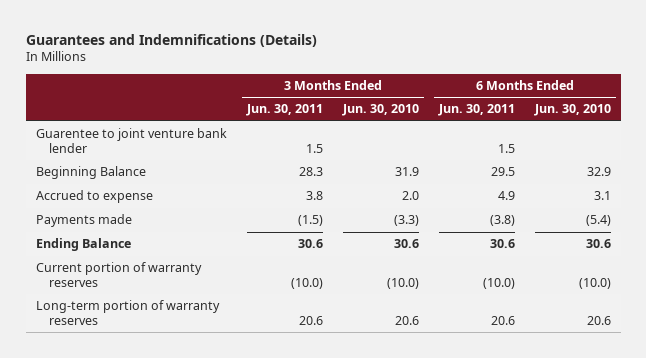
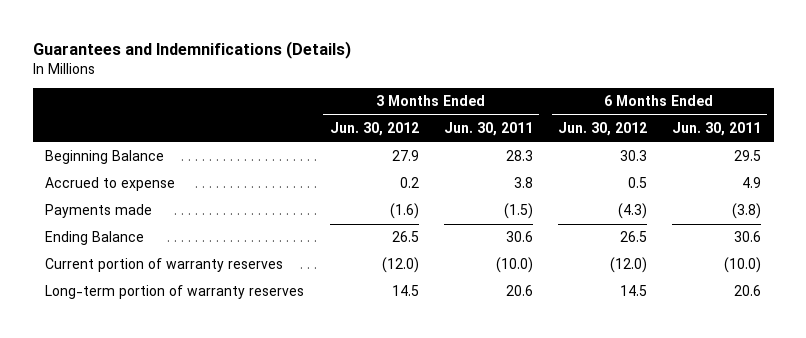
- | 3 Months Ended Jun. 30, 2011 | 3 Months Ended Jun. 30, 2010 | 6 Months Ended Jun. 30, 2011 | 6 Months Ended Jun. 30, 2010
+ | 3 Months Ended Jun. 30, 2012 | 3 Months Ended Jun. 30, 2011 | 6 Months Ended Jun. 30, 2012 | 6 Months Ended Jun. 30, 2011
- Guarentee to joint venture bank lender | 1.5 | | 1.5 |

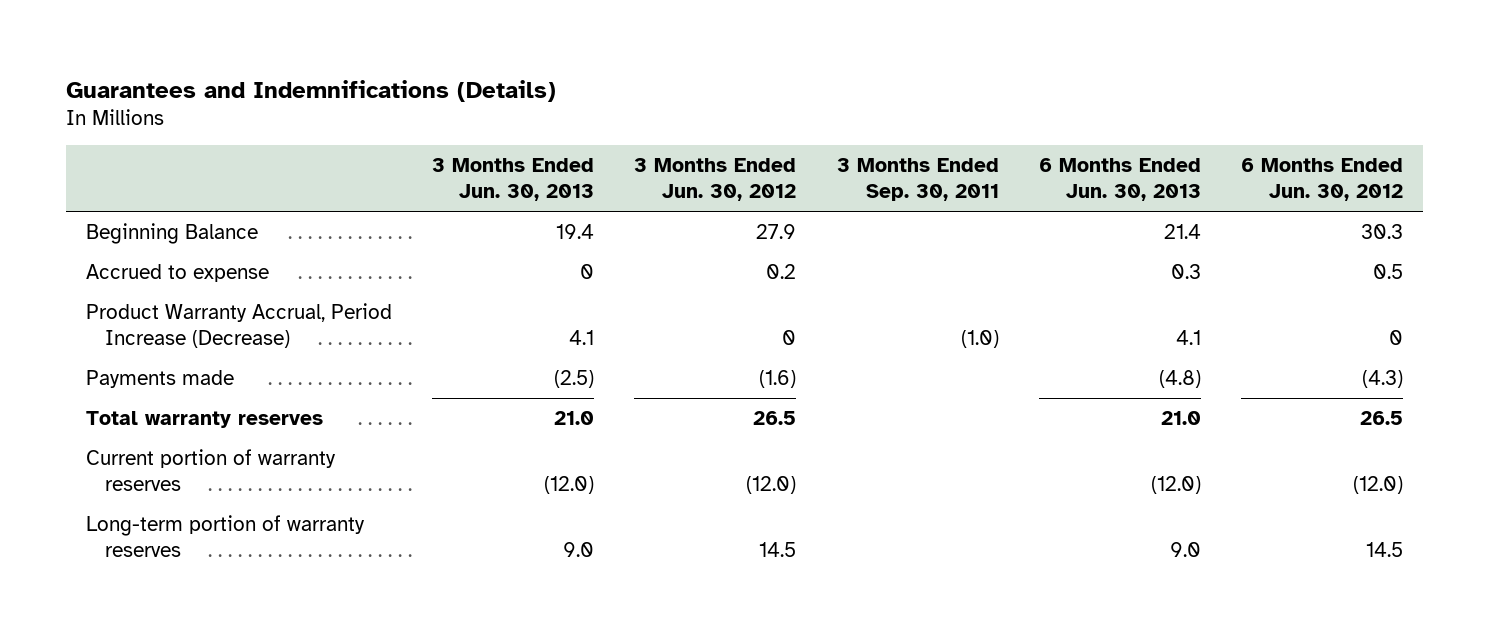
- | 3 Months Ended Jun. 30, 2012 | 3 Months Ended Jun. 30, 2011 | 6 Months Ended Jun. 30, 2012 | 6 Months Ended Jun. 30, 2011
+ | 3 Months Ended Jun. 30, 2013 | 3 Months Ended Jun. 30, 2012 | 3 Months Ended Sep. 30, 2011 | 6 Months Ended Jun. 30, 2013 | 6 Months Ended Jun. 30, 2012
+ Product Warranty Accrual, Period Increase (Decrease) | 4.1 | 0 | (1.0) | 4.1 | 0
- Ending Balance | 26.5 | 30.6 | 26.5 | 30.6
+ Total warranty reserves | 21.0 | 26.5 | | 21.0 | 26.5

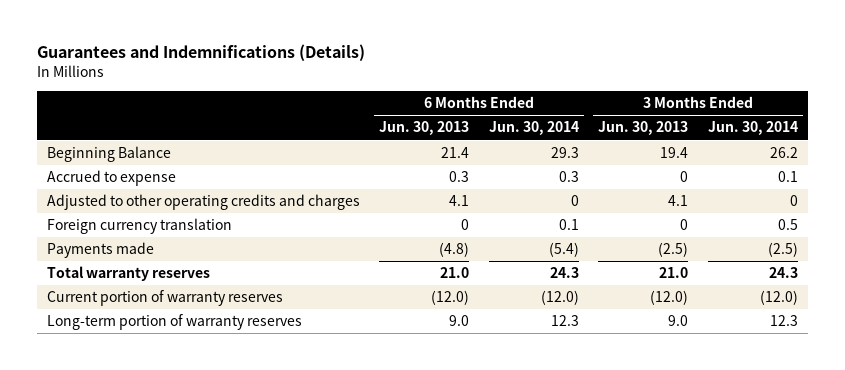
- | 3 Months Ended Jun. 30, 2013 | 3 Months Ended Jun. 30, 2012 | 3 Months Ended Sep. 30, 2011 | 6 Months Ended Jun. 30, 2013 | 6 Months Ended Jun. 30, 2012
+ | 6 Months Ended Jun. 30, 2013 | 6 Months Ended Jun. 30, 2014 | 3 Months Ended Jun. 30, 2013 | 3 Months Ended Jun. 30, 2014
- Product Warranty Accrual, Period Increase (Decrease) | 4.1 | 0 | (1.0) | 4.1 | 0
+ Adjusted to other operating credits and charges | 4.1 | 0 | 4.1 | 0
+ Foreign currency translation | 0 | 0.1 | 0 | 0.5

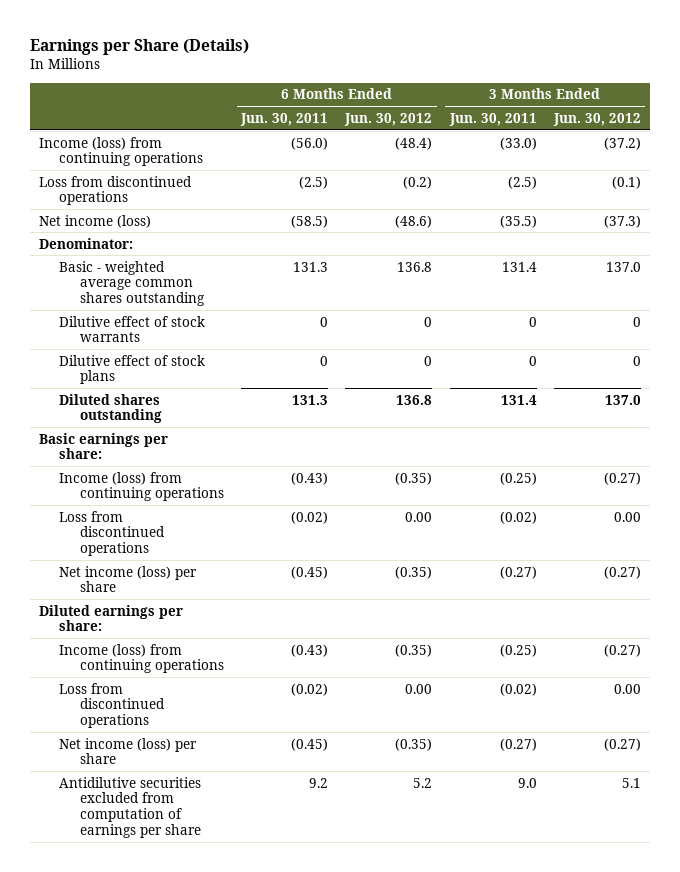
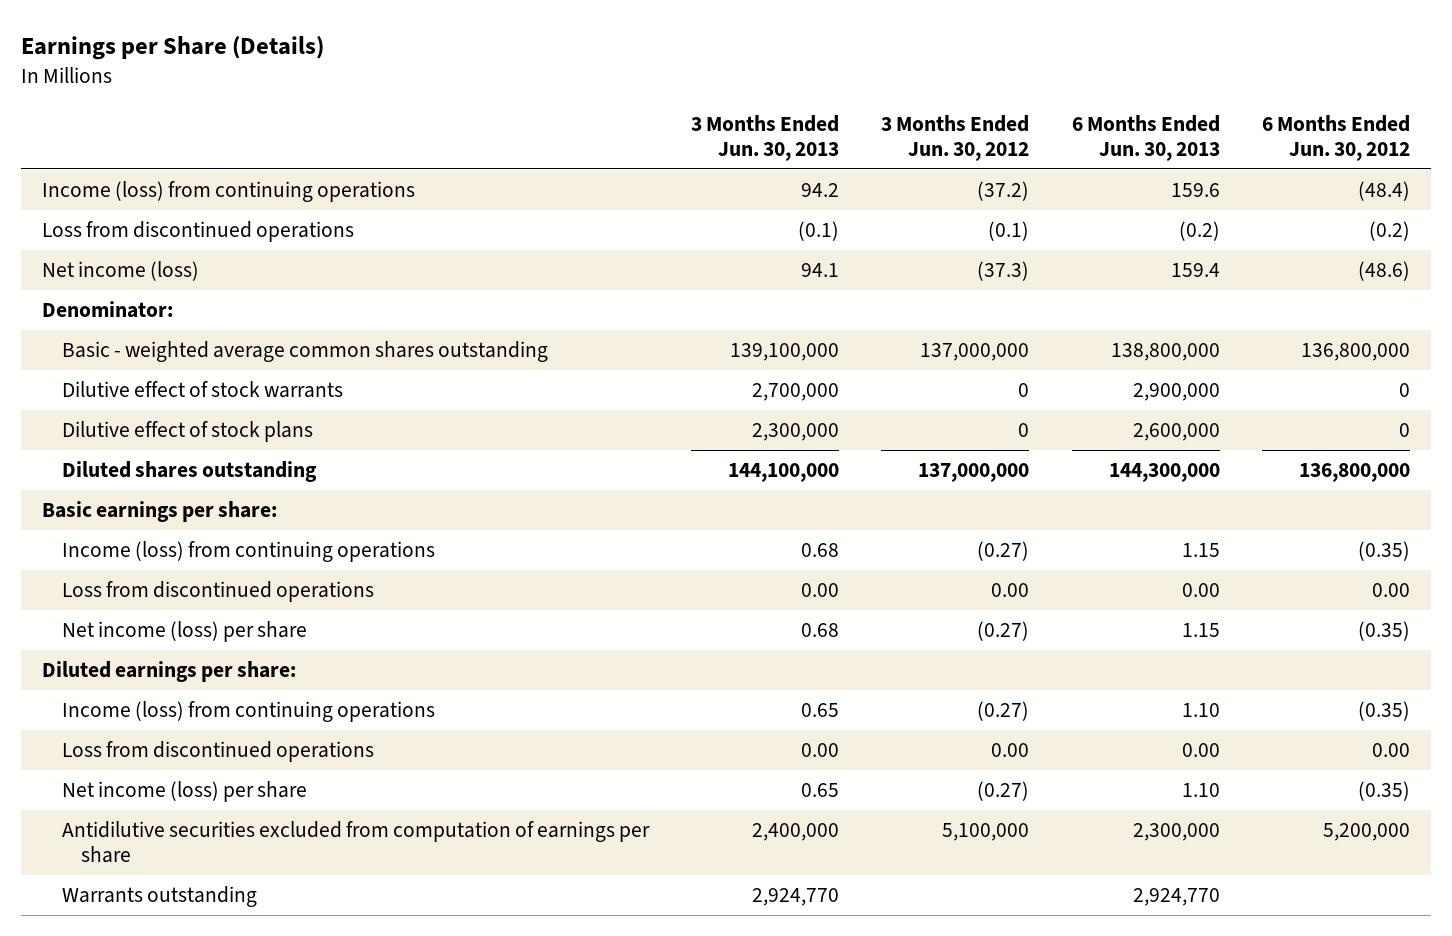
- | 6 Months Ended Jun. 30, 2011 | 6 Months Ended Jun. 30, 2012 | 3 Months Ended Jun. 30, 2011 | 3 Months Ended Jun. 30, 2012
+ | 3 Months Ended Jun. 30, 2013 | 3 Months Ended Jun. 30, 2012 | 6 Months Ended Jun. 30, 2013 | 6 Months Ended Jun. 30, 2012
- Basic - weighted average common shares outstanding | 131.3 | 136.8 | 131.4 | 137.0
+ Basic - weighted average common shares outstanding | 139,100,000 | 137,000,000 | 138,800,000 | 136,800,000
- Diluted shares outstanding | 131.3 | 136.8 | 131.4 | 137.0
+ Diluted shares outstanding | 144,100,000 | 137,000,000 | 144,300,000 | 136,800,000
- Antidilutive securities excluded from computation of earnings per share | 9.2 | 5.2 | 9.0 | 5.1
+ Antidilutive securities excluded from computation of earnings per share | 2,400,000 | 5,100,000 | 2,300,000 | 5,200,000
+ Warrants outstanding | 2,924,770 | | 2,924,770 |

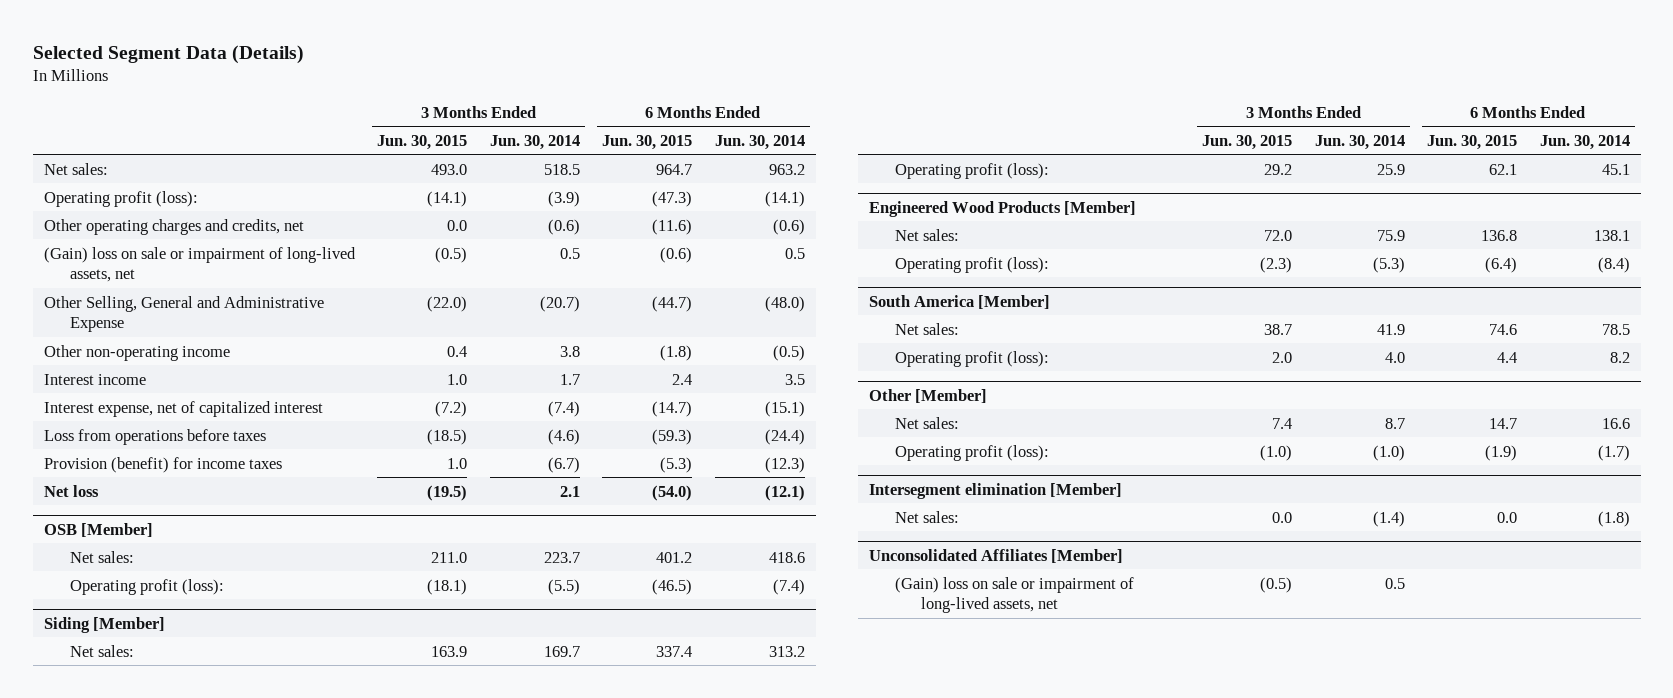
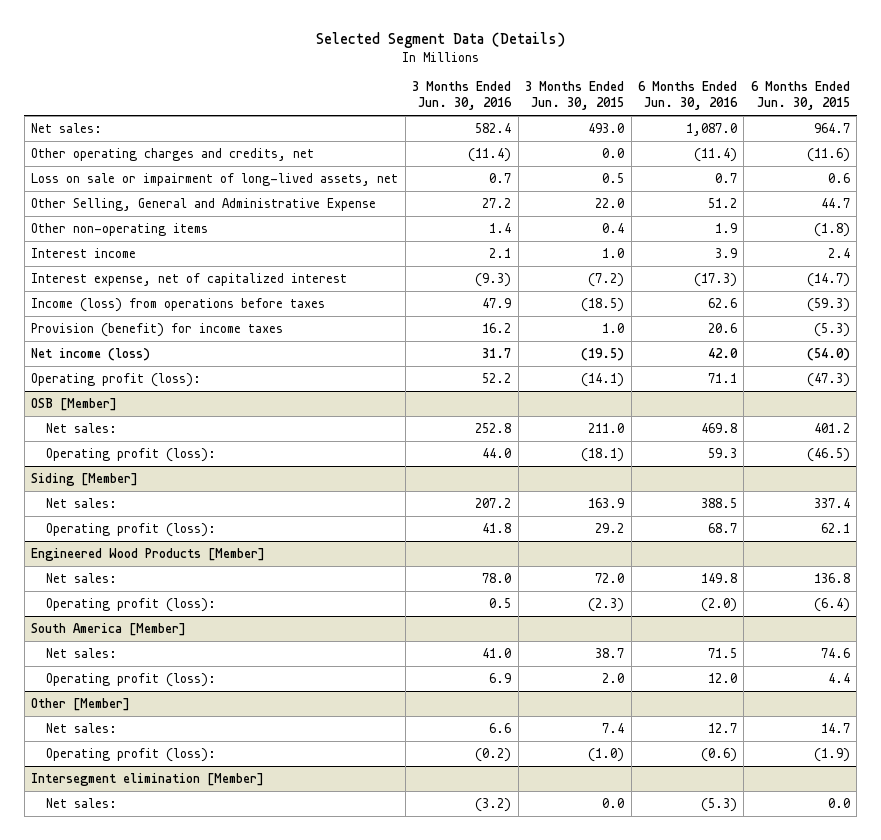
- | 3 Months Ended Jun. 30, 2015 | 3 Months Ended Jun. 30, 2014 | 6 Months Ended Jun. 30, 2015 | 6 Months Ended Jun. 30, 2014
+ | 3 Months Ended Jun. 30, 2016 | 3 Months Ended Jun. 30, 2015 | 6 Months Ended Jun. 30, 2016 | 6 Months Ended Jun. 30, 2015
- (Gain) loss on sale or impairment of long-lived assets, net | (0.5) | 0.5 | (0.6) | 0.5
- Other Selling, General and Administrative Expense | (22.0) | (20.7) | (44.7) | (48.0)
- Other non-operating income | 0.4 | 3.8 | (1.8) | (0.5)
+ Loss on sale or impairment of long-lived assets, net | 0.7 | 0.5 | 0.7 | 0.6
+ Other Selling, General and Administrative Expense | 27.2 | 22.0 | 51.2 | 44.7
+ Other non-operating items | 1.4 | 0.4 | 1.9 | (1.8)
- Loss from operations before taxes | (18.5) | (4.6) | (59.3) | (24.4)
+ Income (loss) from operations before taxes | 47.9 | (18.5) | 62.6 | (59.3)
- Net loss | (19.5) | 2.1 | (54.0) | (12.1)
+ Net income (loss) | 31.7 | (19.5) | 42.0 | (54.0)
moved down: Operating profit (loss): | 52.2 | (14.1) | 71.1 | (47.3)
- Unconsolidated Affiliates [Member]
- (Gain) loss on sale or impairment of long-lived assets, net | (0.5) | 0.5 | |

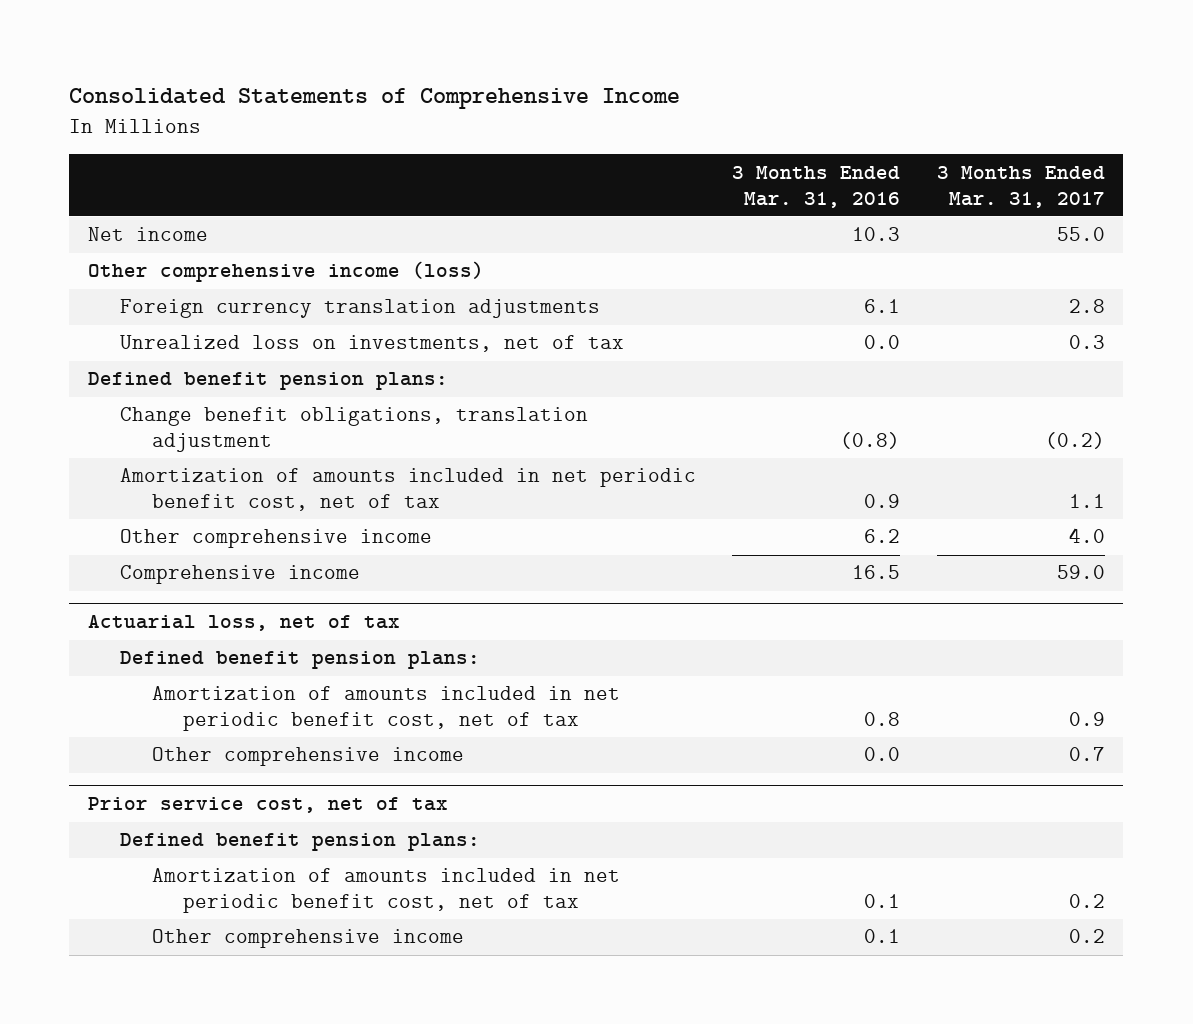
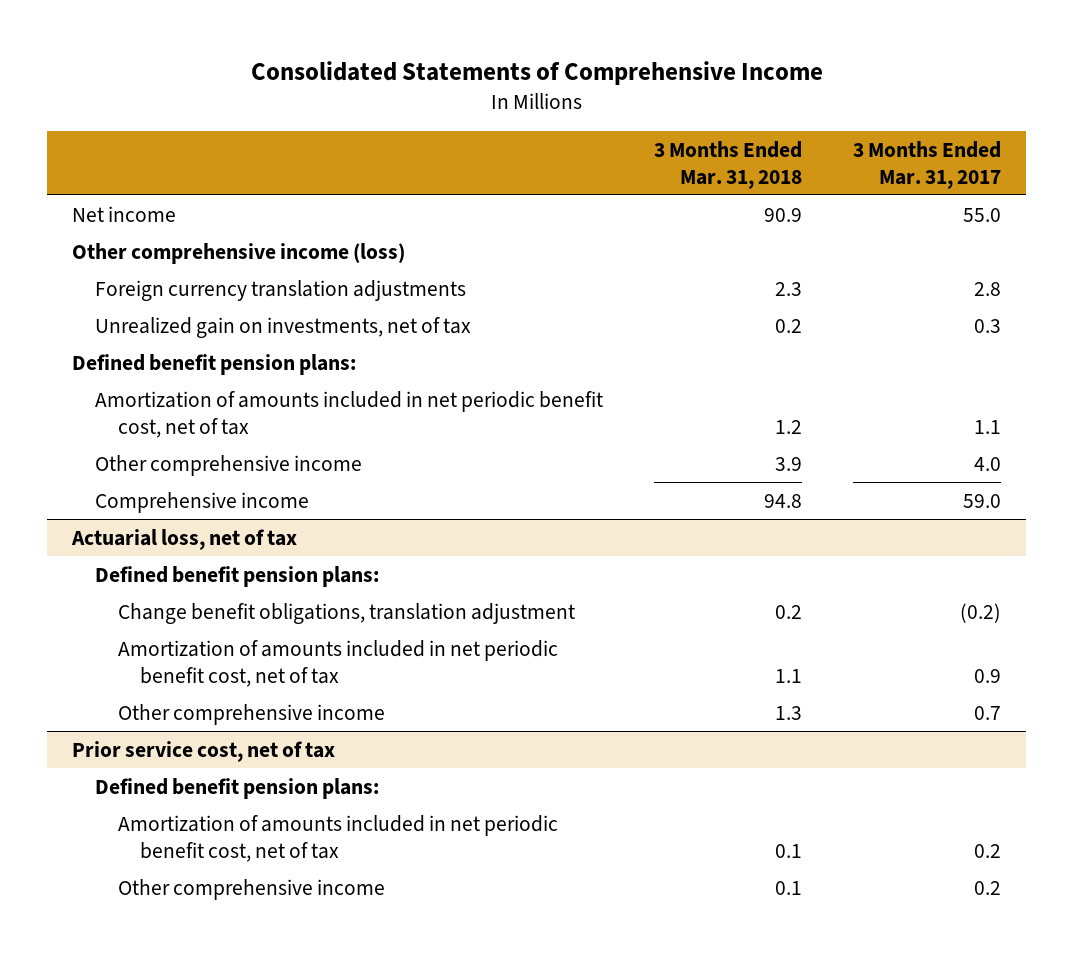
- | 3 Months Ended Mar. 31, 2016 | 3 Months Ended Mar. 31, 2017
+ | 3 Months Ended Mar. 31, 2018 | 3 Months Ended Mar. 31, 2017
- Unrealized loss on investments, net of tax | 0.0 | 0.3
+ Unrealized gain on investments, net of tax | 0.2 | 0.3
- Change benefit obligations, translation adjustment | (0.8) | (0.2)
@ Actuarial loss, net of tax
+ Change benefit obligations, translation adjustment | 0.2 | (0.2)

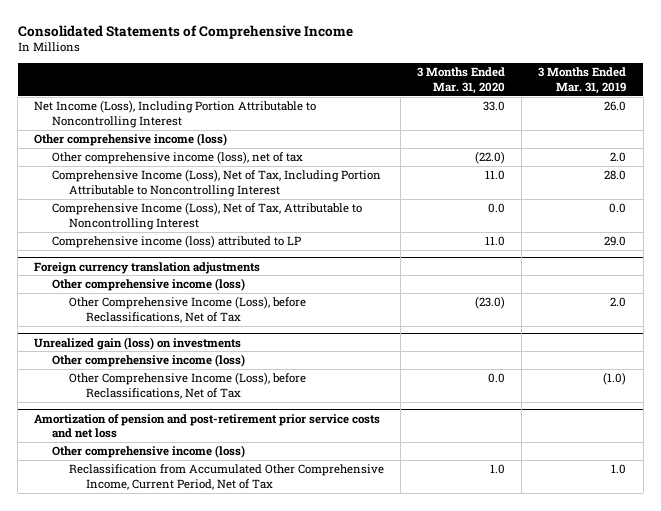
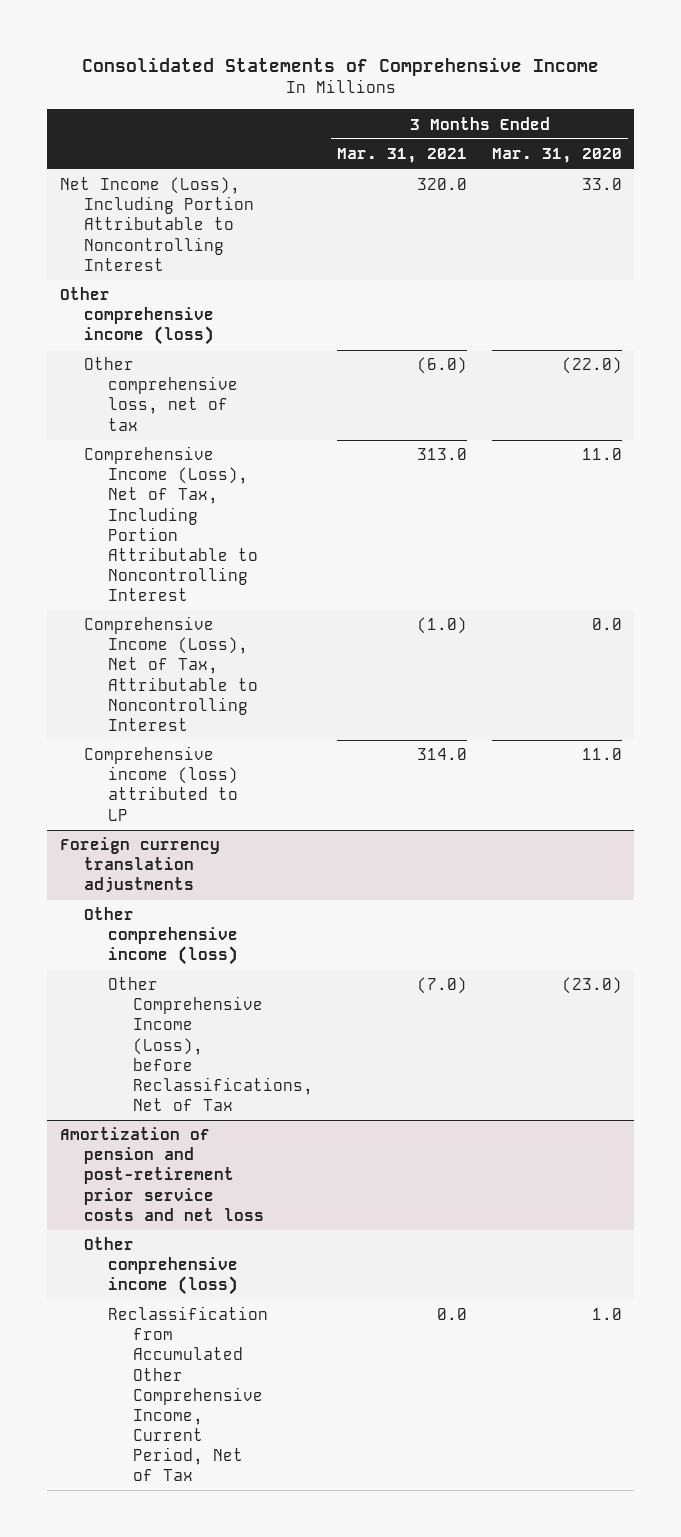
- | 3 Months Ended Mar. 31, 2020 | 3 Months Ended Mar. 31, 2019
+ | 3 Months Ended Mar. 31, 2021 | 3 Months Ended Mar. 31, 2020
- Other comprehensive income (loss), net of tax | (22.0) | 2.0
+ Other comprehensive loss, net of tax | (6.0) | (22.0)
- Unrealized gain (loss) on investments
- Other comprehensive income (loss)
- Other Comprehensive Income (Loss), before Reclassifications, Net of Tax | 0.0 | (1.0)

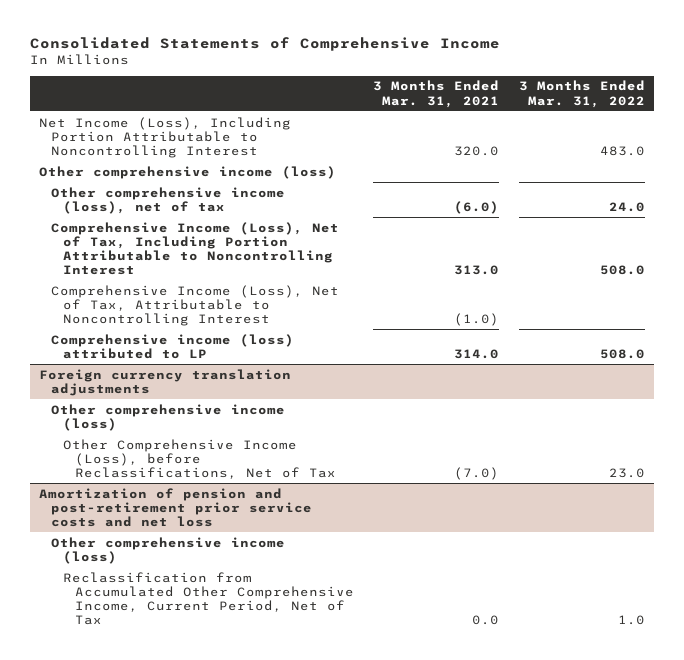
- | 3 Months Ended Mar. 31, 2021 | 3 Months Ended Mar. 31, 2020
+ | 3 Months Ended Mar. 31, 2021 | 3 Months Ended Mar. 31, 2022
- Other comprehensive loss, net of tax | (6.0) | (22.0)
+ Other comprehensive income (loss), net of tax | (6.0) | 24.0

